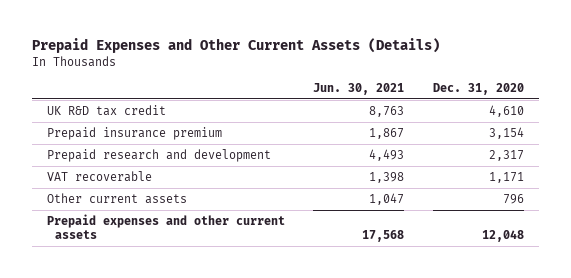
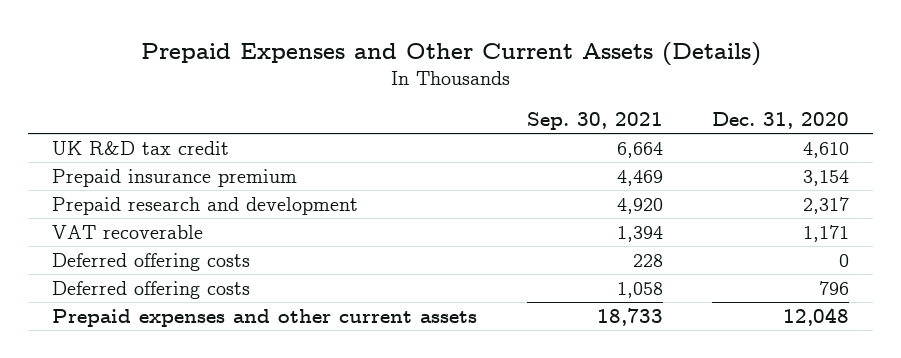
- | Jun. 30, 2021 | Dec. 31, 2020
+ | Sep. 30, 2021 | Dec. 31, 2020
- Other current assets | 1,047 | 796
+ Deferred offering costs | 228 | 0
+ Deferred offering costs | 1,058 | 796

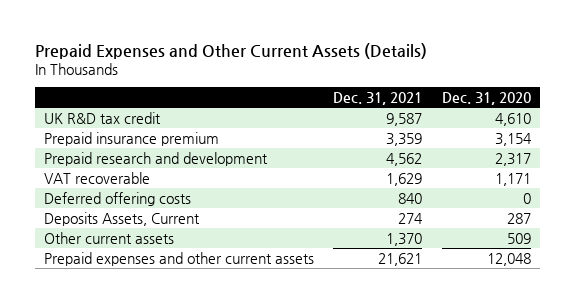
- | Sep. 30, 2021 | Dec. 31, 2020
+ | Dec. 31, 2021 | Dec. 31, 2020
- Deferred offering costs | 1,058 | 796
+ Deposits Assets, Current | 274 | 287
+ Other current assets | 1,370 | 509

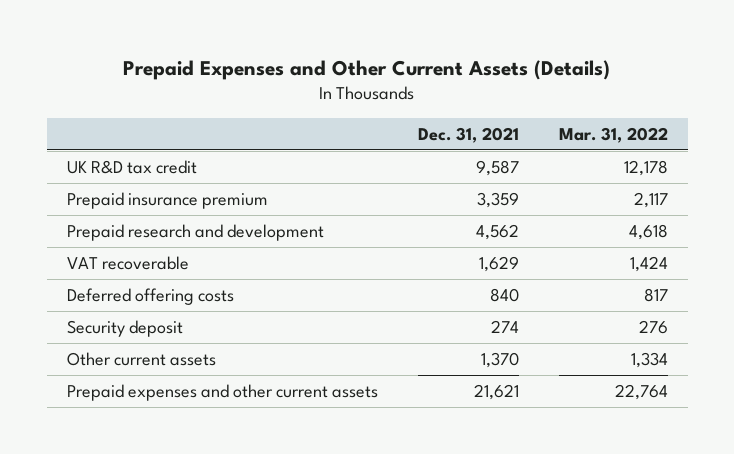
- | Dec. 31, 2021 | Dec. 31, 2020
+ | Dec. 31, 2021 | Mar. 31, 2022
- Deposits Assets, Current | 274 | 287
+ Security deposit | 274 | 276

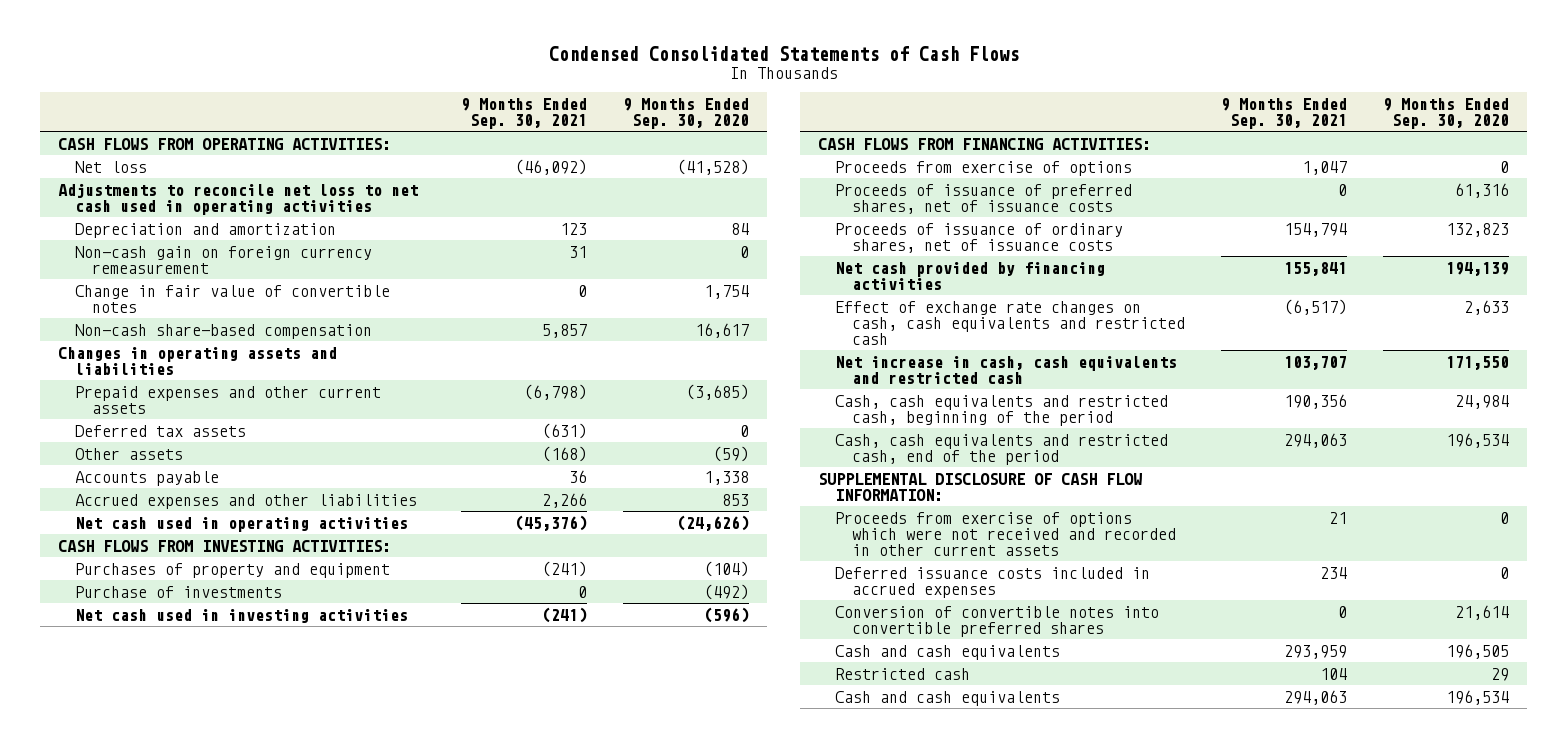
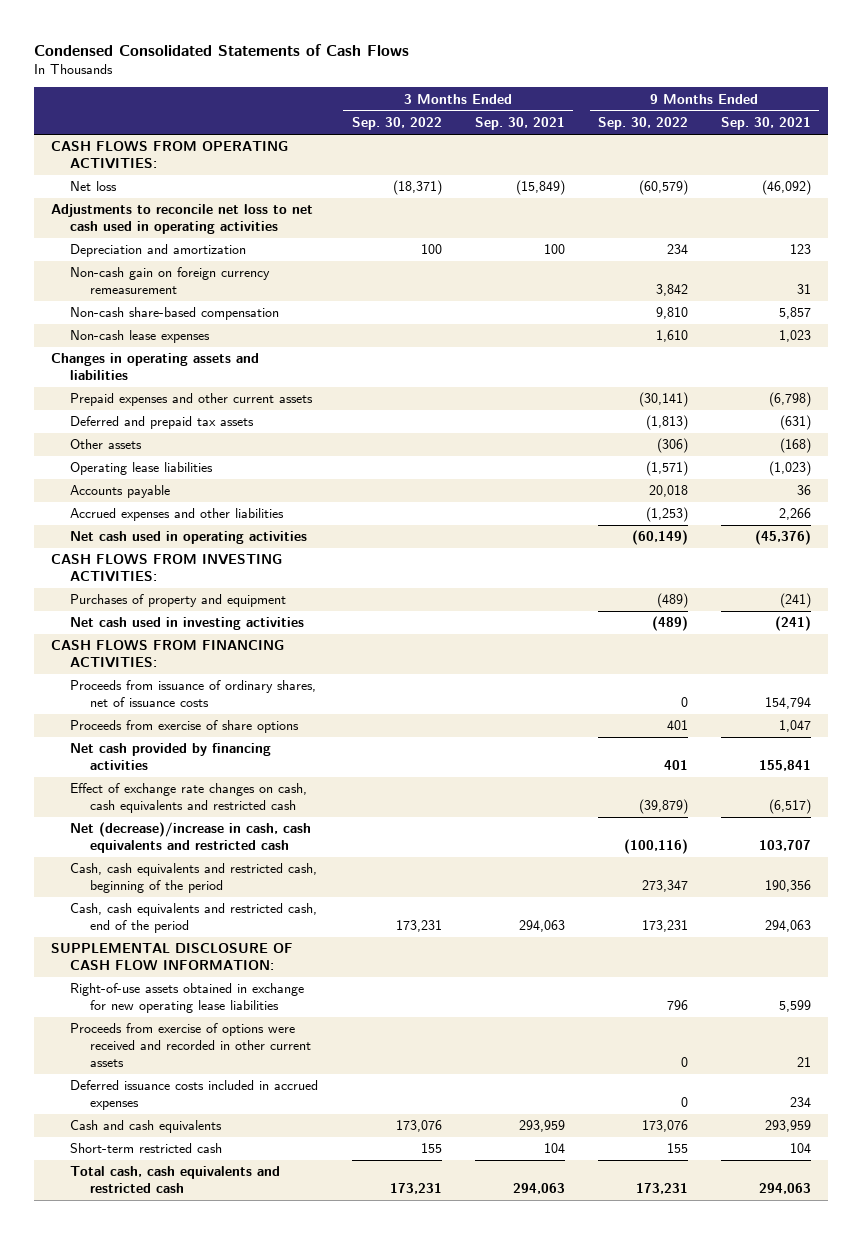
- | 9 Months Ended Sep. 30, 2021 | 9 Months Ended Sep. 30, 2020
+ | 3 Months Ended Sep. 30, 2022 | 3 Months Ended Sep. 30, 2021 | 9 Months Ended Sep. 30, 2022 | 9 Months Ended Sep. 30, 2021
- Change in fair value of convertible notes | 0 | 1,754
+ Non-cash lease expenses | | | 1,610 | 1,023
- Deferred tax assets | (631) | 0
+ Deferred and prepaid tax assets | | | (1,813) | (631)
+ Operating lease liabilities | | | (1,571) | (1,023)
- Purchase of investments | 0 | (492)
- Proceeds from exercise of options | 1,047 | 0
- Proceeds of issuance of preferred shares, net of issuance costs | 0 | 61,316
- Proceeds of issuance of ordinary shares, net of issuance costs | 154,794 | 132,823
+ Proceeds from issuance of ordinary shares, net of issuance costs | | | 0 | 154,794
+ Proceeds from exercise of share options | | | 401 | 1,047
- Net increase in cash, cash equivalents and restricted cash | 103,707 | 171,550
+ Net (decrease)/increase in cash, cash equivalents and restricted cash | | | (100,116) | 103,707
- Proceeds from exercise of options which were not received and recorded in other current assets | 21 | 0
+ Right-of-use assets obtained in exchange for new operating lease liabilities | | | 796 | 5,599
+ Proceeds from exercise of options were received and recorded in other current assets | | | 0 | 21
- Conversion of convertible notes into convertible preferred shares | 0 | 21,614
- Restricted cash | 104 | 29
- Cash and cash equivalents | 294,063 | 196,534
+ Short-term restricted cash | 155 | 104 | 155 | 104
+ Total cash, cash equivalents and restricted cash | 173,231 | 294,063 | 173,231 | 294,063

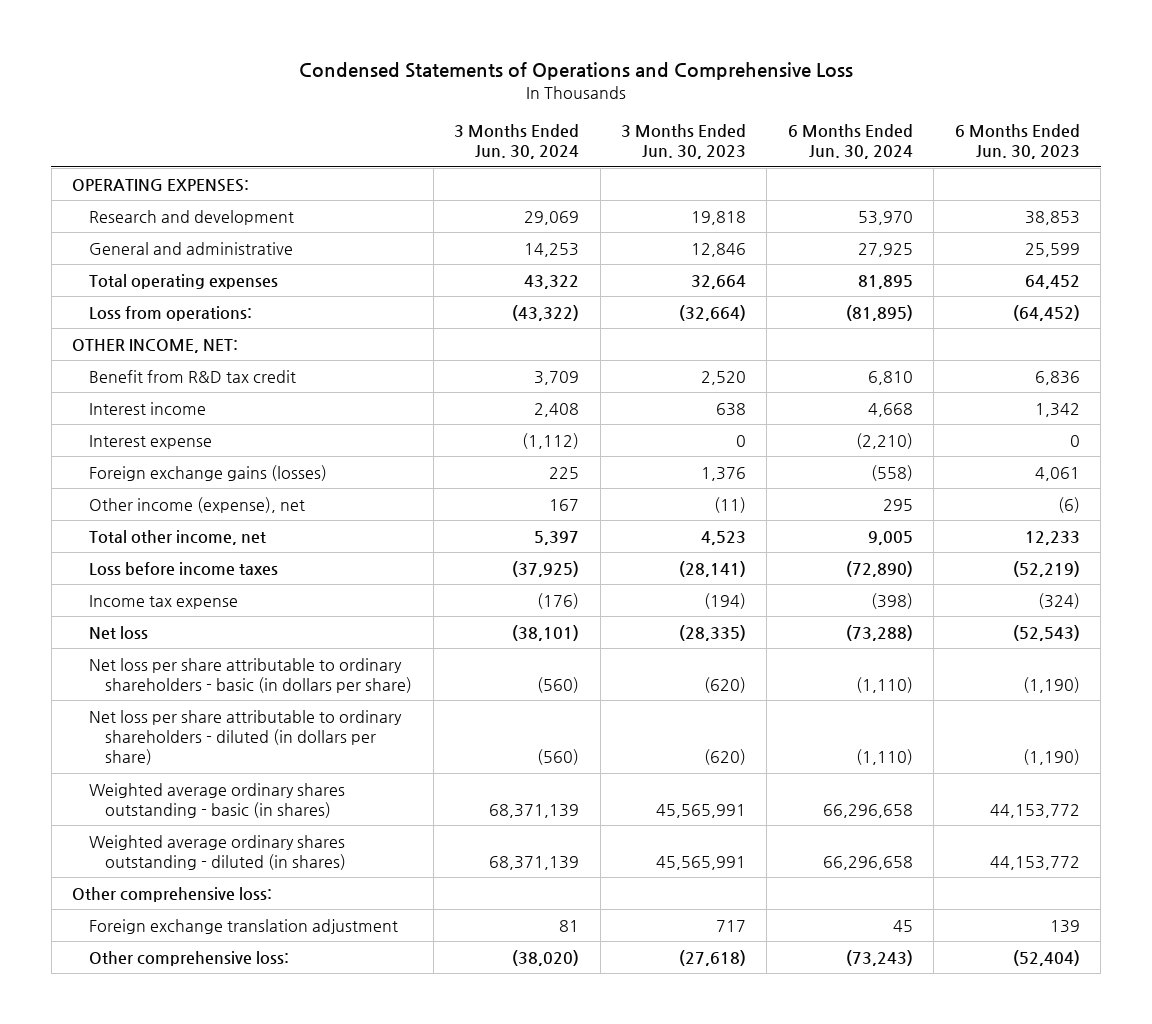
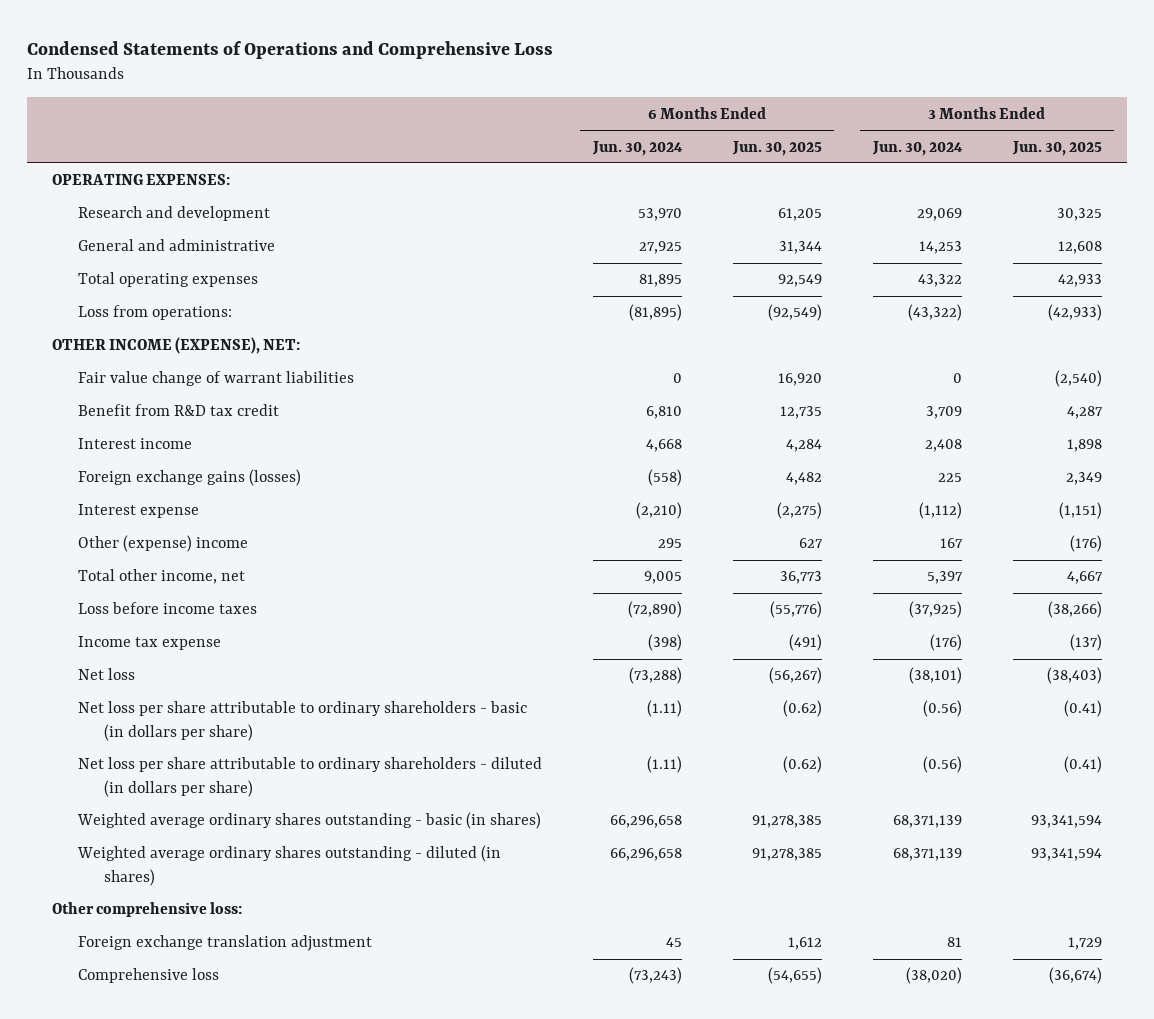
- | 3 Months Ended Jun. 30, 2024 | 3 Months Ended Jun. 30, 2023 | 6 Months Ended Jun. 30, 2024 | 6 Months Ended Jun. 30, 2023
+ | 6 Months Ended Jun. 30, 2024 | 6 Months Ended Jun. 30, 2025 | 3 Months Ended Jun. 30, 2024 | 3 Months Ended Jun. 30, 2025
- OTHER INCOME, NET:
+ OTHER INCOME (EXPENSE), NET:
+ Fair value change of warrant liabilities | 0 | 16,920 | 0 | (2,540)
- Other income (expense), net | 167 | (11) | 295 | (6)
moved down: Interest expense | (2,210) | (2,275) | (1,112) | (1,151)
+ Other (expense) income | 295 | 627 | 167 | (176)
- Net loss per share attributable to ordinary shareholders - basic (in dollars per share) | (560) | (620) | (1,110) | (1,190)
- Net loss per share attributable to ordinary shareholders - diluted (in dollars per share) | (560) | (620) | (1,110) | (1,190)
+ Net loss per share attributable to ordinary shareholders - basic (in dollars per share) | (1.11) | (0.62) | (0.56) | (0.41)
+ Net loss per share attributable to ordinary shareholders - diluted (in dollars per share) | (1.11) | (0.62) | (0.56) | (0.41)
- Other comprehensive loss: | (38,020) | (27,618) | (73,243) | (52,404)
+ Comprehensive loss | (73,243) | (54,655) | (38,020) | (36,674)

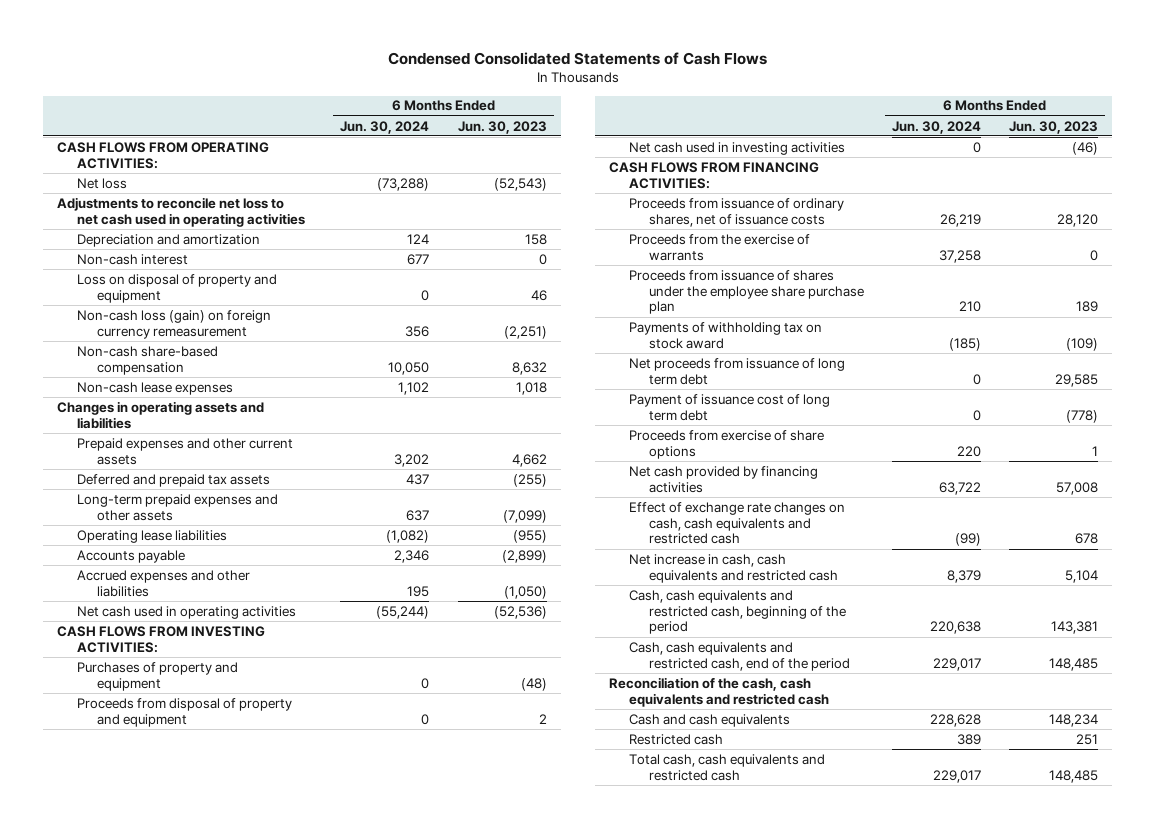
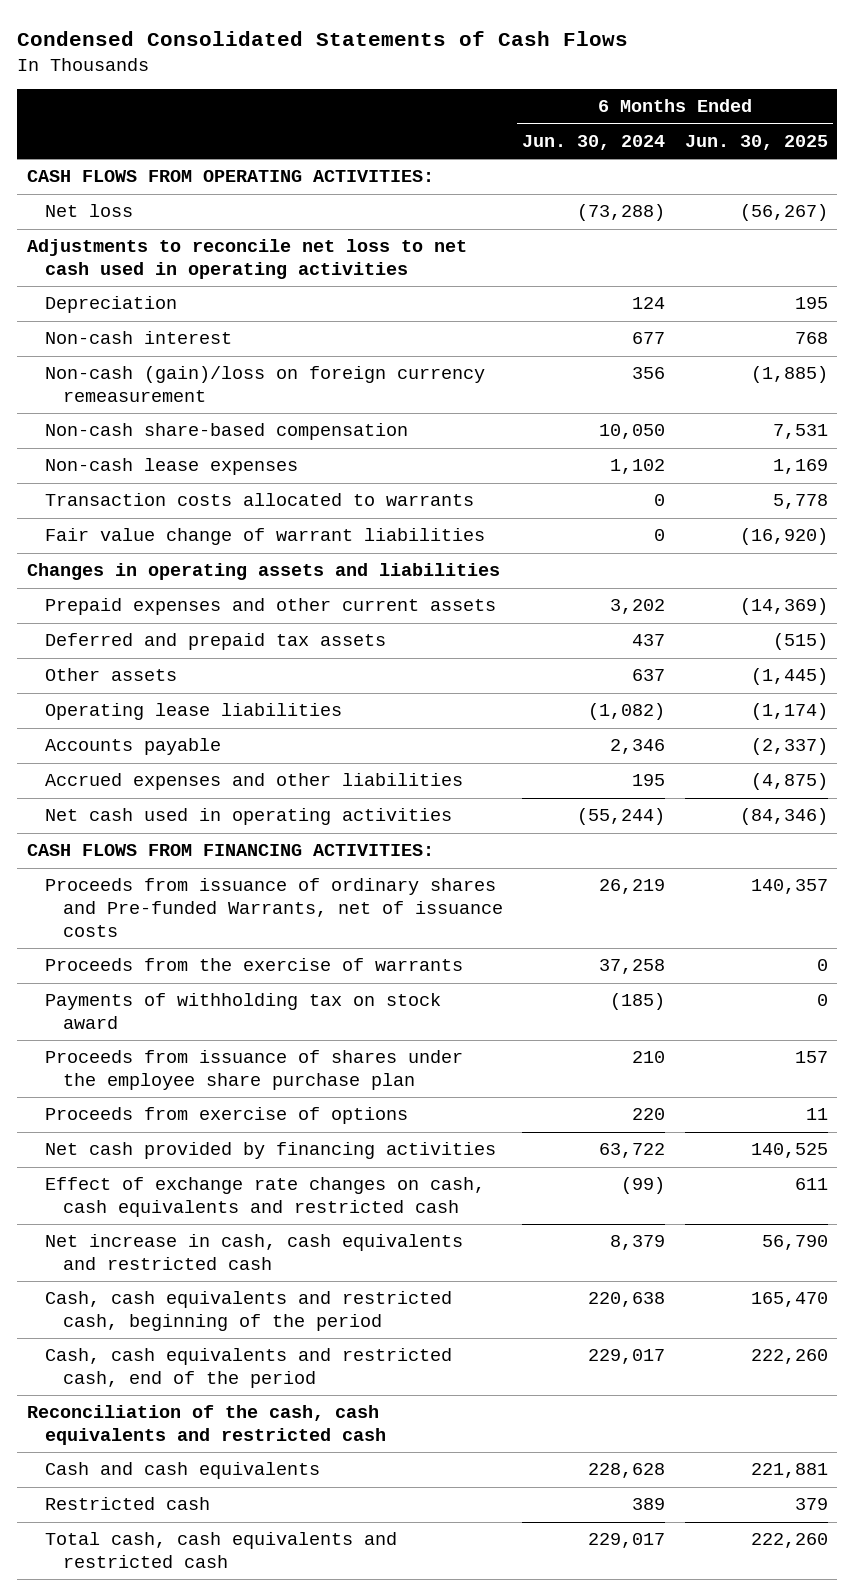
- | 6 Months Ended Jun. 30, 2024 | 6 Months Ended Jun. 30, 2023
+ | 6 Months Ended Jun. 30, 2024 | 6 Months Ended Jun. 30, 2025
- Depreciation and amortization | 124 | 158
+ Depreciation | 124 | 195
- Loss on disposal of property and equipment | 0 | 46
- Non-cash loss (gain) on foreign currency remeasurement | 356 | (2,251)
+ Non-cash (gain)/loss on foreign currency remeasurement | 356 | (1,885)
+ Transaction costs allocated to warrants | 0 | 5,778
+ Fair value change of warrant liabilities | 0 | (16,920)
- Long-term prepaid expenses and other assets | 637 | (7,099)
+ Other assets | 637 | (1,445)
- CASH FLOWS FROM INVESTING ACTIVITIES:
- Purchases of property and equipment | 0 | (48)
- Proceeds from disposal of property and equipment | 0 | 2
- Net cash used in investing activities | 0 | (46)
- Proceeds from issuance of ordinary shares, net of issuance costs | 26,219 | 28,120
+ Proceeds from issuance of ordinary shares and Pre-funded Warrants, net of issuance costs | 26,219 | 140,357
- Net proceeds from issuance of long term debt | 0 | 29,585
- Payment of issuance cost of long term debt | 0 | (778)
- Proceeds from exercise of share options | 220 | 1
moved down: Proceeds from issuance of shares under the employee share purchase plan | 210 | 157
+ Proceeds from exercise of options | 220 | 11

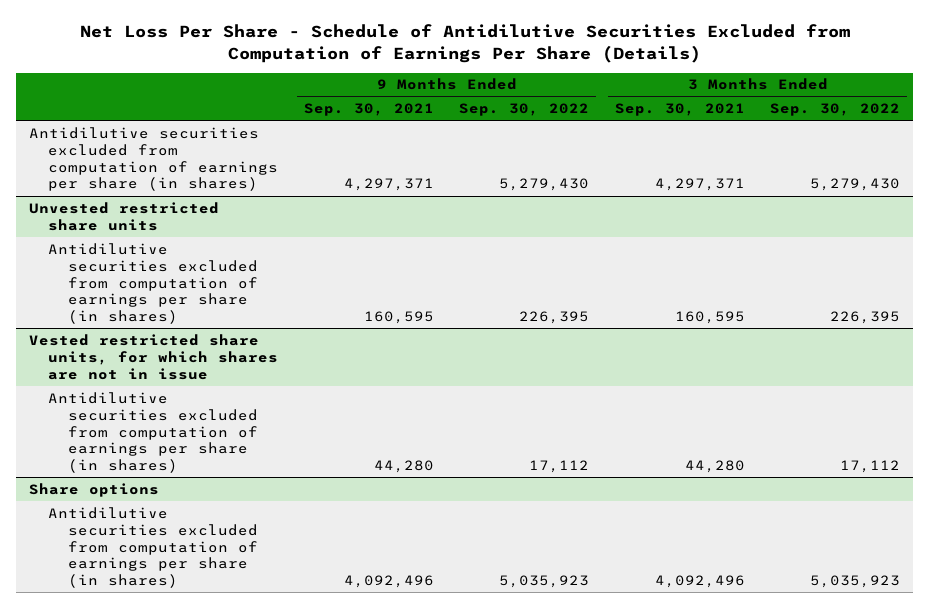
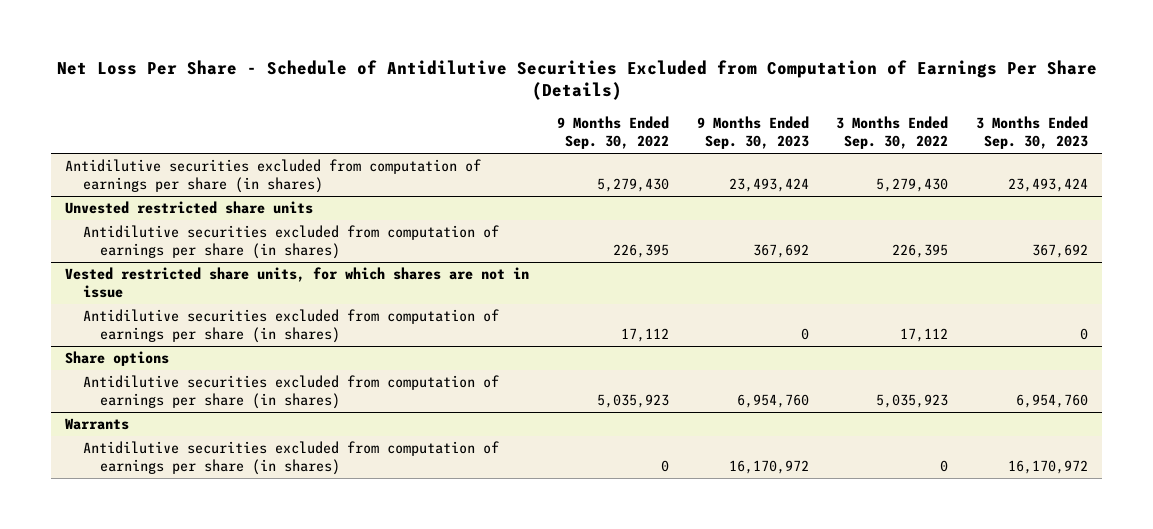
- | 9 Months Ended Sep. 30, 2021 | 9 Months Ended Sep. 30, 2022 | 3 Months Ended Sep. 30, 2021 | 3 Months Ended Sep. 30, 2022
+ | 9 Months Ended Sep. 30, 2022 | 9 Months Ended Sep. 30, 2023 | 3 Months Ended Sep. 30, 2022 | 3 Months Ended Sep. 30, 2023
+ Warrants
+ Antidilutive securities excluded from computation of earnings per share (in shares) | 0 | 16,170,972 | 0 | 16,170,972

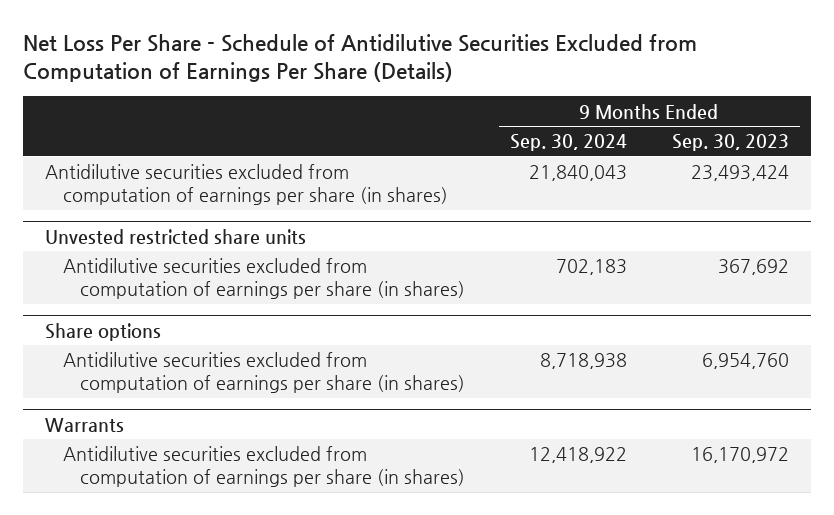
- | 9 Months Ended Sep. 30, 2022 | 9 Months Ended Sep. 30, 2023 | 3 Months Ended Sep. 30, 2022 | 3 Months Ended Sep. 30, 2023
+ | 9 Months Ended Sep. 30, 2024 | 9 Months Ended Sep. 30, 2023
- Vested restricted share units, for which shares are not in issue
- Antidilutive securities excluded from computation of earnings per share (in shares) | 17,112 | 0 | 17,112 | 0

